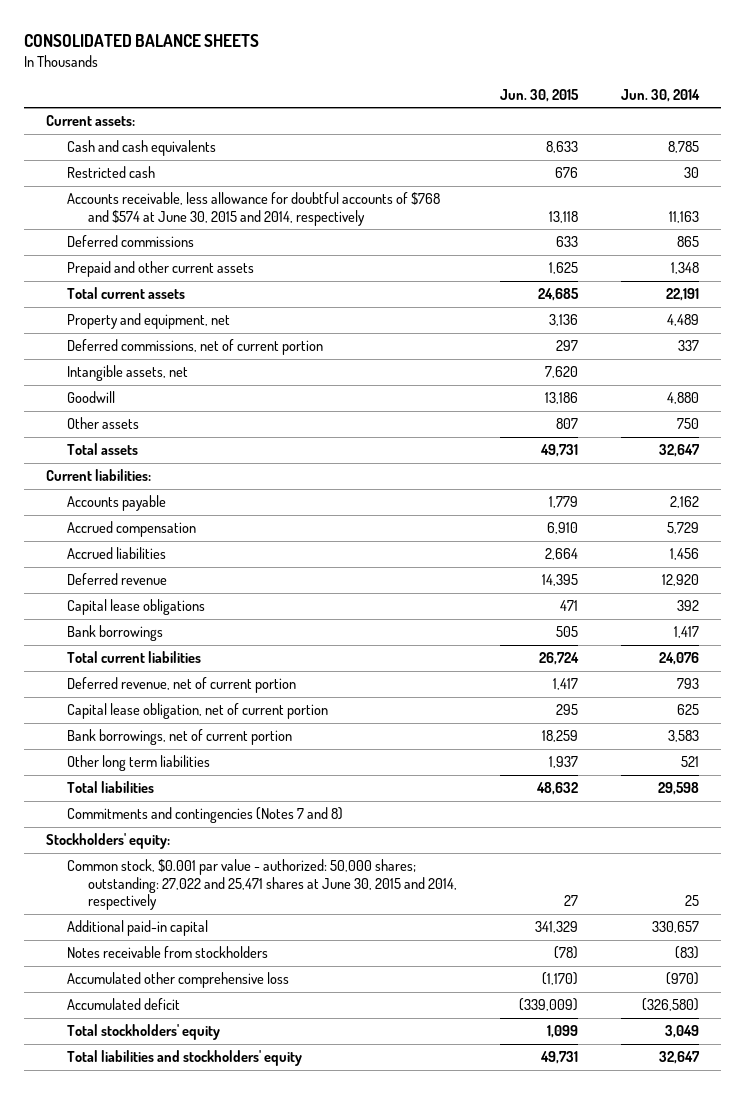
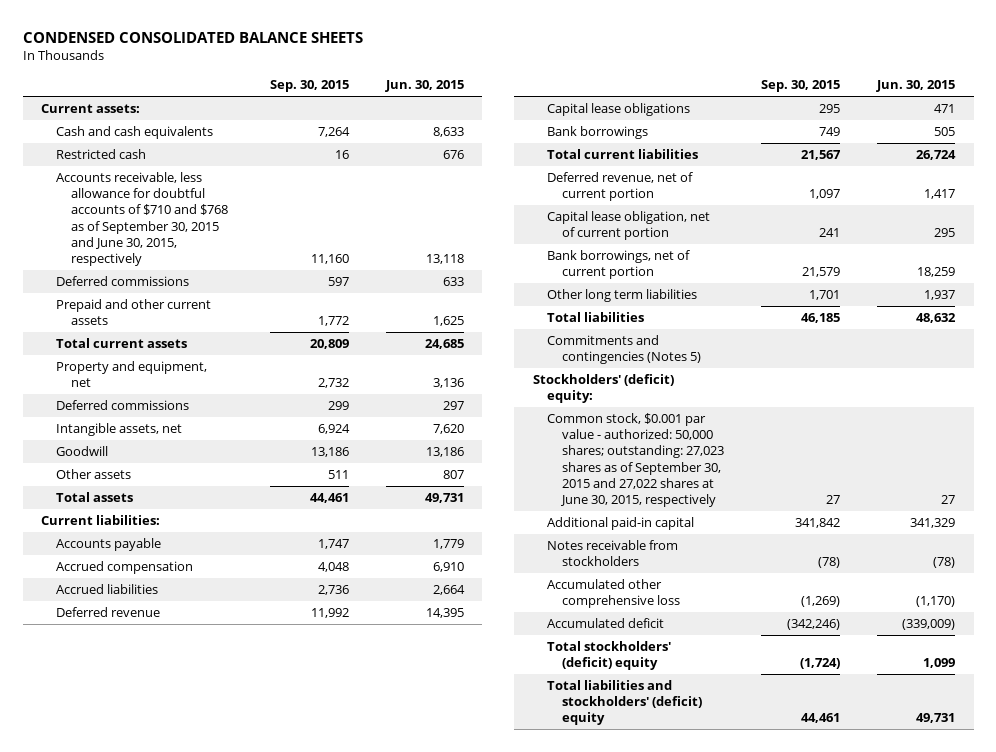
- CONSOLIDATED BALANCE SHEETS
+ CONDENSED CONSOLIDATED BALANCE SHEETS
- | Jun. 30, 2015 | Jun. 30, 2014
+ | Sep. 30, 2015 | Jun. 30, 2015
- Accounts receivable, less allowance for doubtful accounts of $768 and $574 at June 30, 2015 and 2014, respectively | 13,118 | 11,163
+ Accounts receivable, less allowance for doubtful accounts of $710 and $768 as of September 30, 2015 and June 30, 2015, respectively | 11,160 | 13,118
- Deferred commissions, net of current portion | 297 | 337
+ Deferred commissions | 299 | 297
- Commitments and contingencies (Notes 7 and 8)
- Stockholders' equity:
- Common stock, $0.001 par value - authorized: 50,000 shares; outstanding: 27,022 and 25,471 shares at June 30, 2015 and 2014, respectively | 27 | 25
+ Commitments and contingencies (Notes 5)
+ Stockholders' (deficit) equity:
+ Common stock, $0.001 par value - authorized: 50,000 shares; outstanding: 27,023 shares as of September 30, 2015 and 27,022 shares at June 30, 2015, respectively | 27 | 27
- Total stockholders' equity | 1,099 | 3,049
- Total liabilities and stockholders' equity | 49,731 | 32,647
+ Total stockholders' (deficit) equity | (1,724) | 1,099
+ Total liabilities and stockholders' (deficit) equity | 44,461 | 49,731

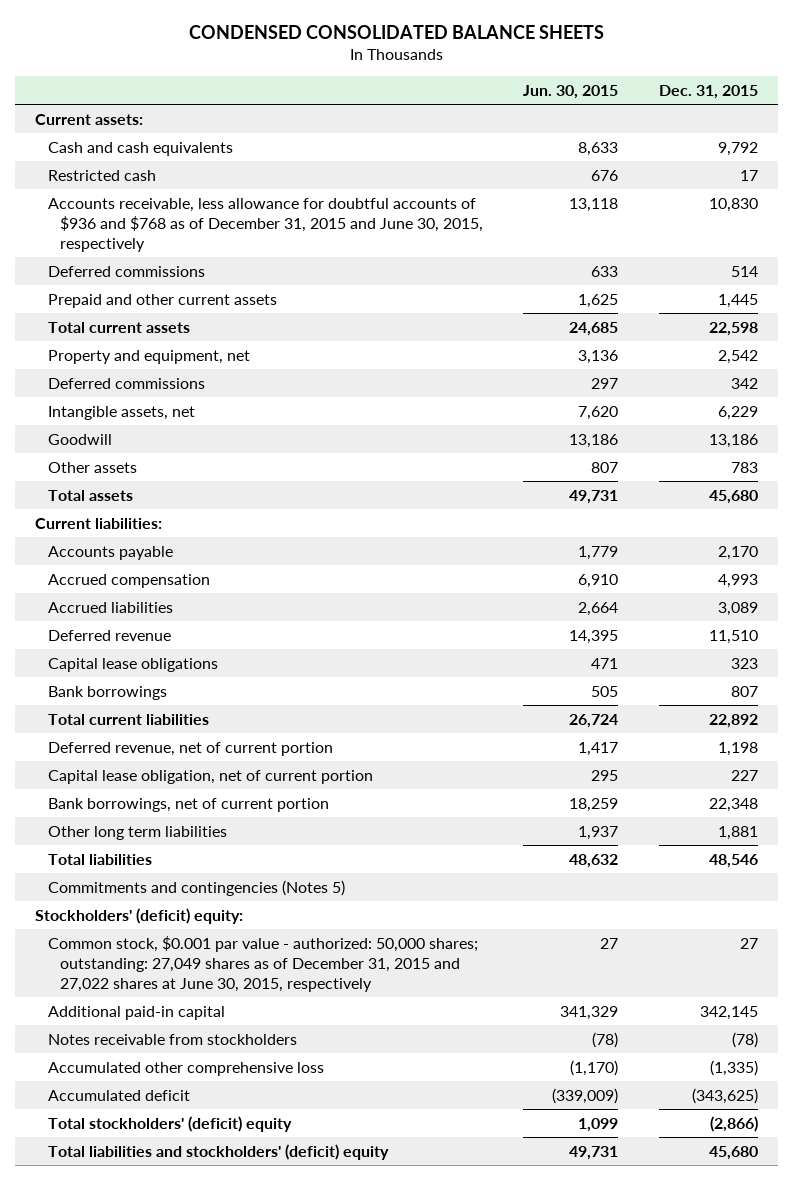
- | Sep. 30, 2015 | Jun. 30, 2015
+ | Jun. 30, 2015 | Dec. 31, 2015
- Accounts receivable, less allowance for doubtful accounts of $710 and $768 as of September 30, 2015 and June 30, 2015, respectively | 11,160 | 13,118
+ Accounts receivable, less allowance for doubtful accounts of $936 and $768 as of December 31, 2015 and June 30, 2015, respectively | 13,118 | 10,830
- Common stock, $0.001 par value - authorized: 50,000 shares; outstanding: 27,023 shares as of September 30, 2015 and 27,022 shares at June 30, 2015, respectively | 27 | 27
+ Common stock, $0.001 par value - authorized: 50,000 shares; outstanding: 27,049 shares as of December 31, 2015 and 27,022 shares at June 30, 2015, respectively | 27 | 27

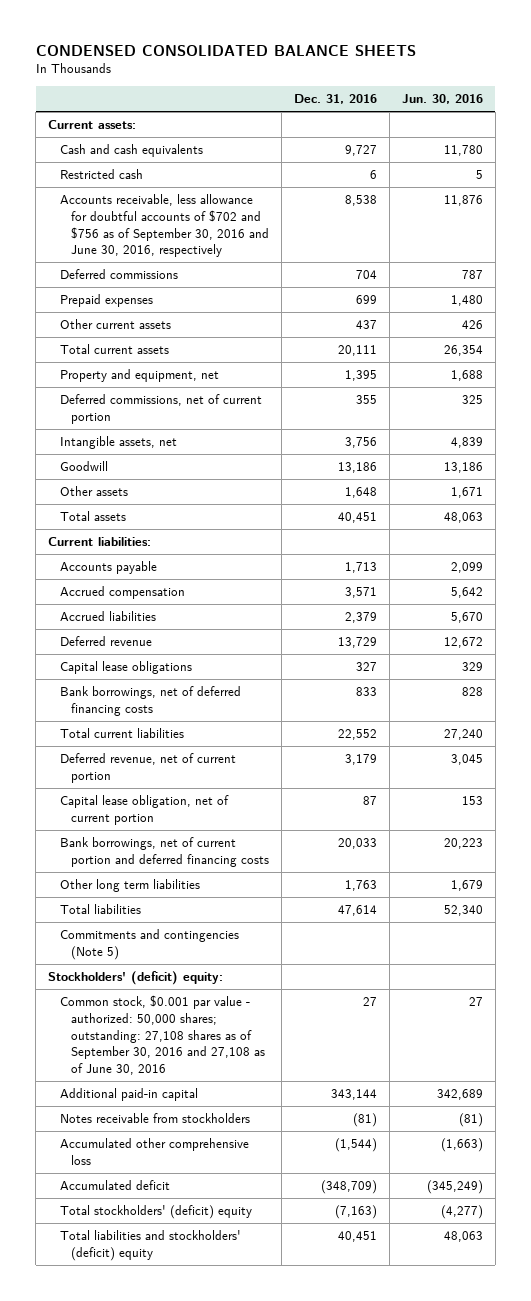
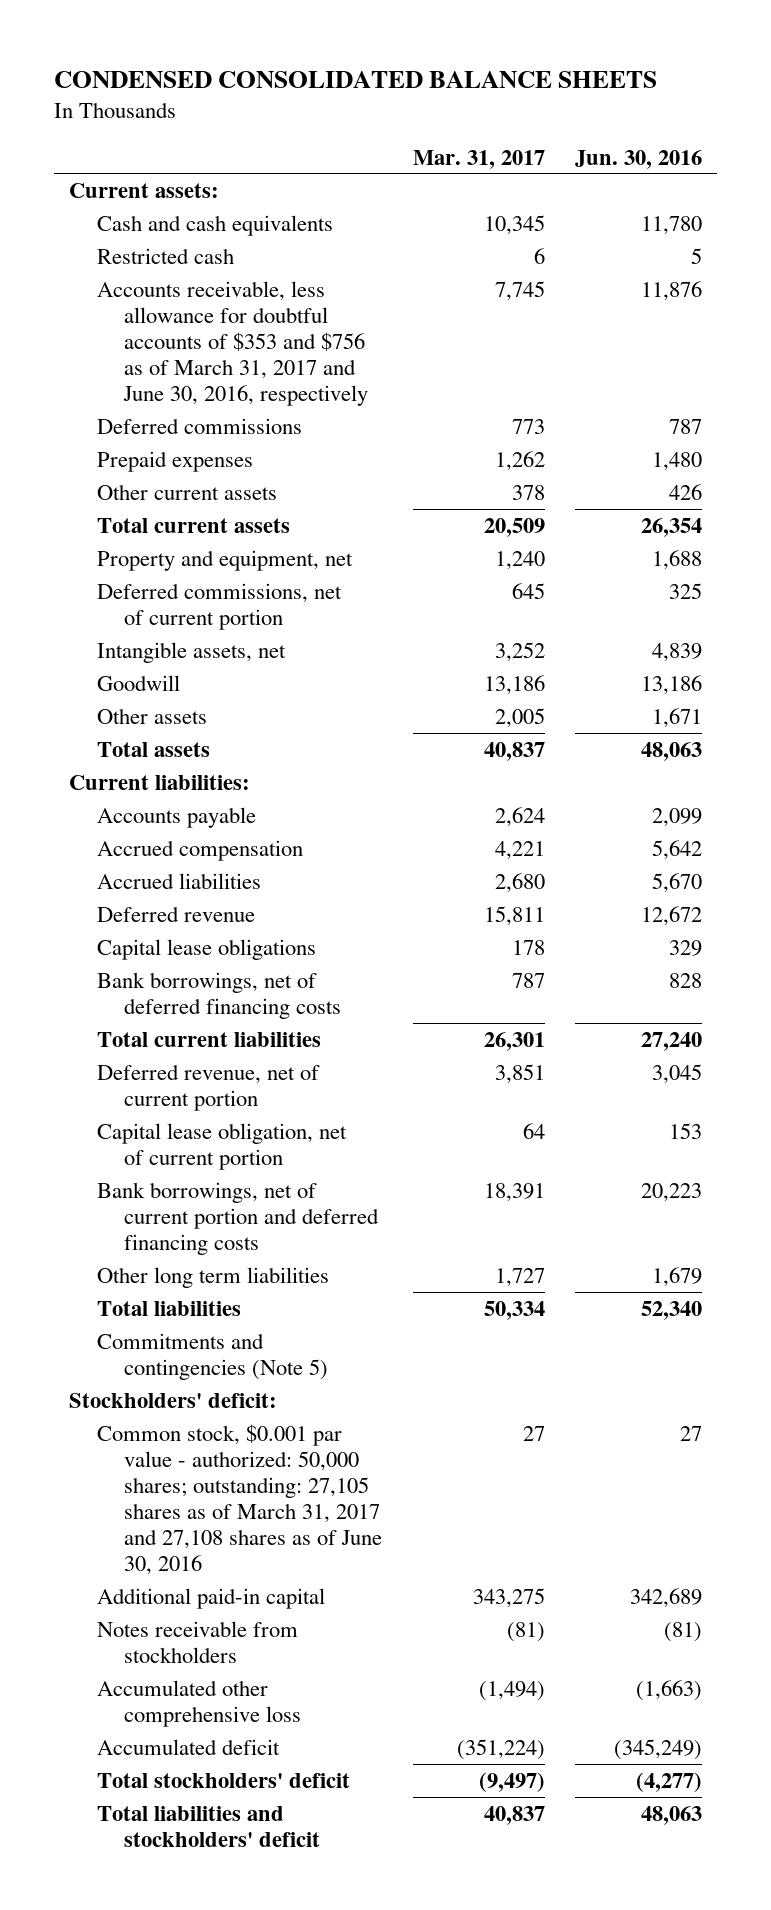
- | Dec. 31, 2016 | Jun. 30, 2016
+ | Mar. 31, 2017 | Jun. 30, 2016
- Accounts receivable, less allowance for doubtful accounts of $702 and $756 as of September 30, 2016 and June 30, 2016, respectively | 8,538 | 11,876
+ Accounts receivable, less allowance for doubtful accounts of $353 and $756 as of March 31, 2017 and June 30, 2016, respectively | 7,745 | 11,876
- Stockholders' (deficit) equity:
- Common stock, $0.001 par value - authorized: 50,000 shares; outstanding: 27,108 shares as of September 30, 2016 and 27,108 as of June 30, 2016 | 27 | 27
+ Stockholders' deficit:
+ Common stock, $0.001 par value - authorized: 50,000 shares; outstanding: 27,105 shares as of March 31, 2017 and 27,108 shares as of June 30, 2016 | 27 | 27
- Total stockholders' (deficit) equity | (7,163) | (4,277)
- Total liabilities and stockholders' (deficit) equity | 40,451 | 48,063
+ Total stockholders' deficit | (9,497) | (4,277)
+ Total liabilities and stockholders' deficit | 40,837 | 48,063

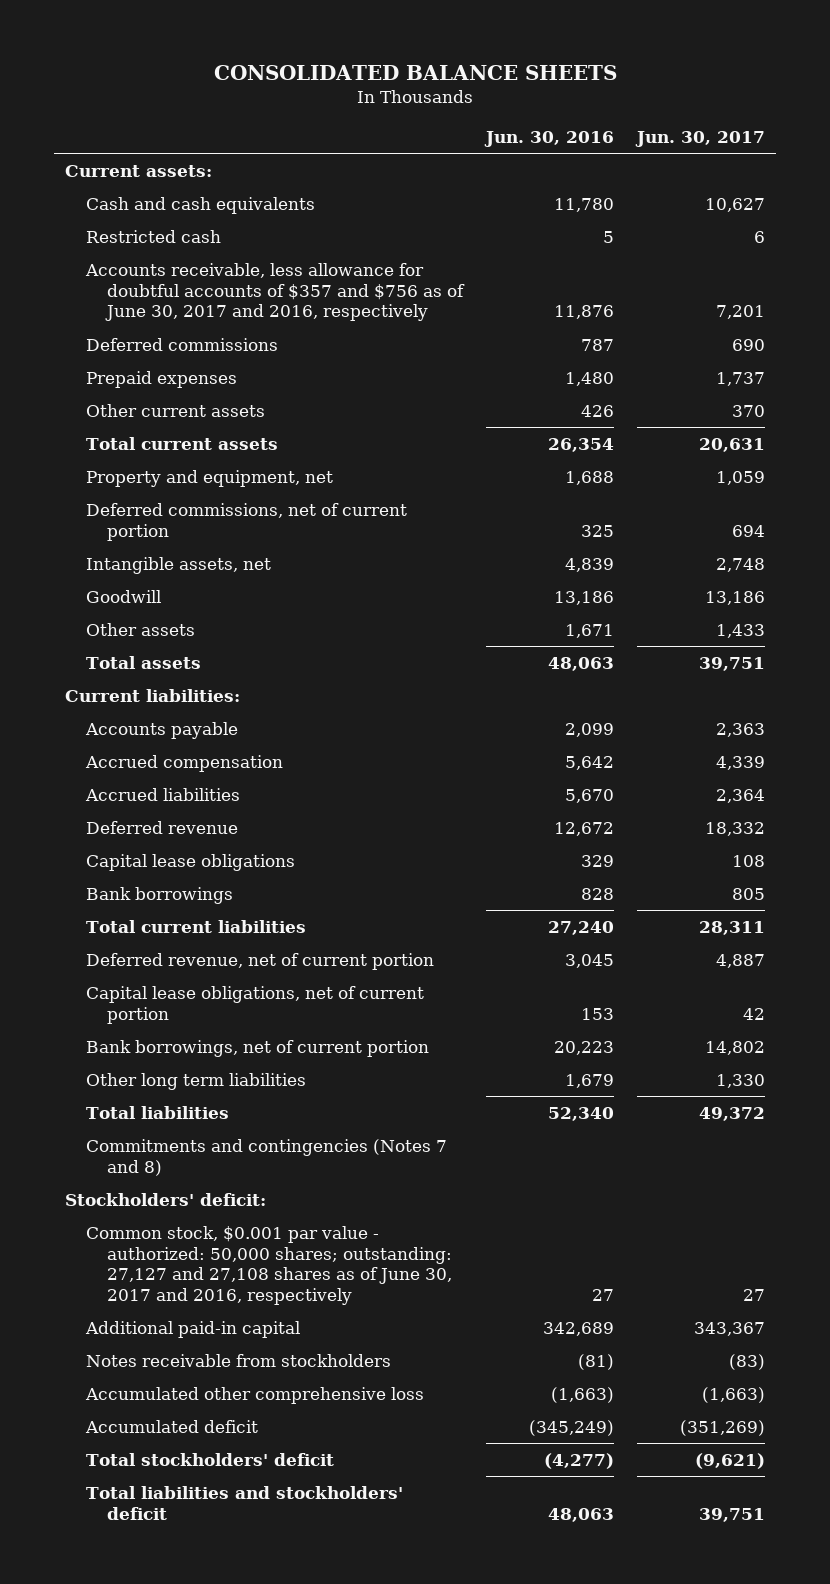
- CONDENSED CONSOLIDATED BALANCE SHEETS
+ CONSOLIDATED BALANCE SHEETS
- | Mar. 31, 2017 | Jun. 30, 2016
+ | Jun. 30, 2016 | Jun. 30, 2017
- Accounts receivable, less allowance for doubtful accounts of $353 and $756 as of March 31, 2017 and June 30, 2016, respectively | 7,745 | 11,876
+ Accounts receivable, less allowance for doubtful accounts of $357 and $756 as of June 30, 2017 and 2016, respectively | 11,876 | 7,201
- Bank borrowings, net of deferred financing costs | 787 | 828
+ Bank borrowings | 828 | 805
- Capital lease obligation, net of current portion | 64 | 153
- Bank borrowings, net of current portion and deferred financing costs | 18,391 | 20,223
+ Capital lease obligations, net of current portion | 153 | 42
+ Bank borrowings, net of current portion | 20,223 | 14,802
- Commitments and contingencies (Note 5)
+ Commitments and contingencies (Notes 7 and 8)
- Common stock, $0.001 par value - authorized: 50,000 shares; outstanding: 27,105 shares as of March 31, 2017 and 27,108 shares as of June 30, 2016 | 27 | 27
+ Common stock, $0.001 par value - authorized: 50,000 shares; outstanding: 27,127 and 27,108 shares as of June 30, 2017 and 2016, respectively | 27 | 27

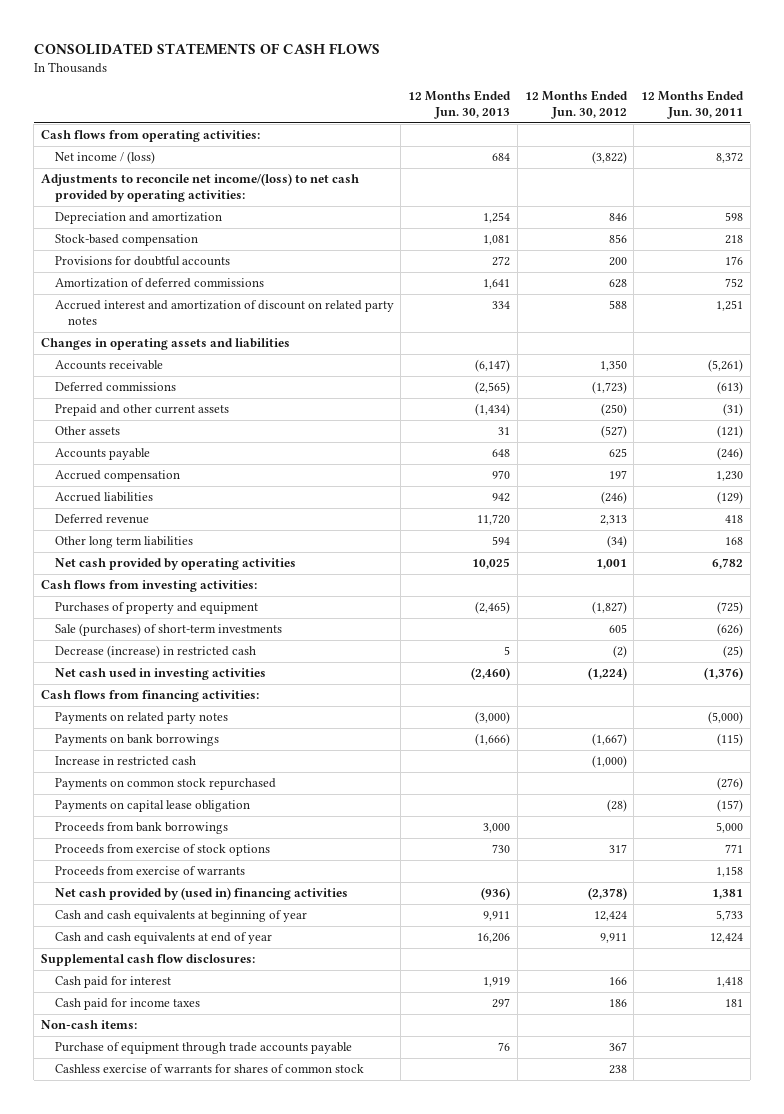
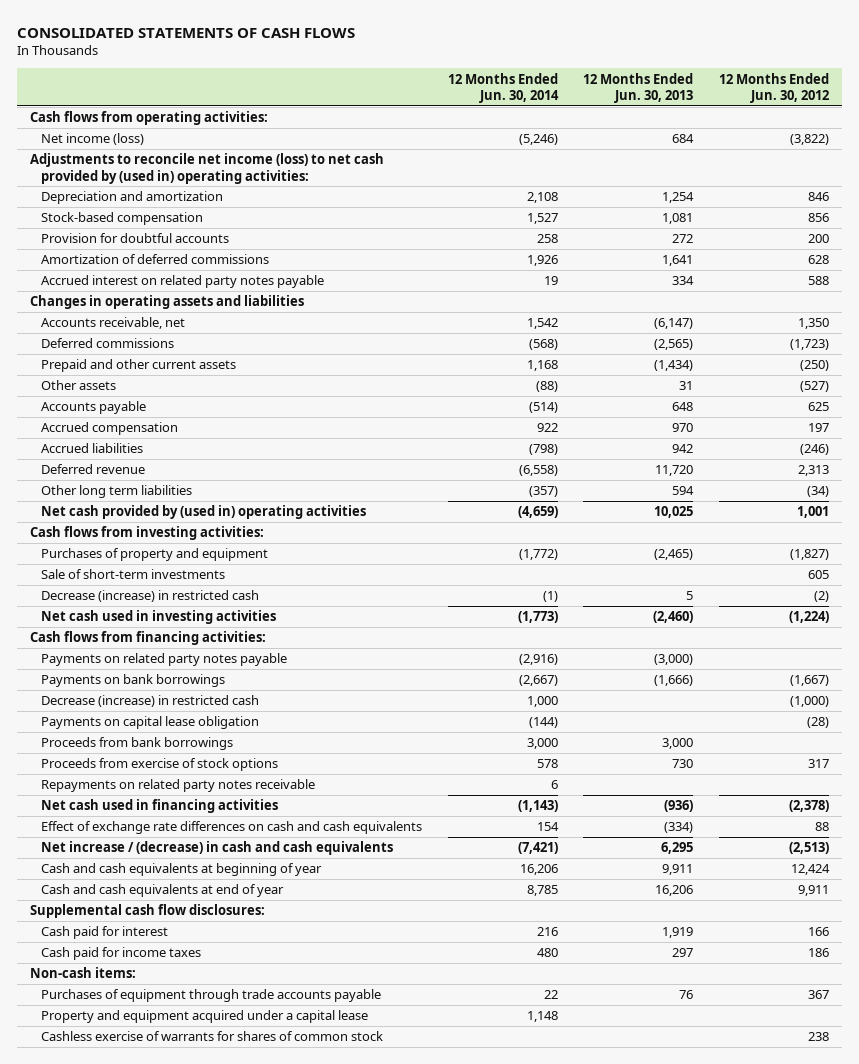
- | 12 Months Ended Jun. 30, 2013 | 12 Months Ended Jun. 30, 2012 | 12 Months Ended Jun. 30, 2011
+ | 12 Months Ended Jun. 30, 2014 | 12 Months Ended Jun. 30, 2013 | 12 Months Ended Jun. 30, 2012
- Net income / (loss) | 684 | (3,822) | 8,372
- Adjustments to reconcile net income/(loss) to net cash provided by operating activities:
+ Net income (loss) | (5,246) | 684 | (3,822)
+ Adjustments to reconcile net income (loss) to net cash provided by (used in) operating activities:
- Provisions for doubtful accounts | 272 | 200 | 176
+ Provision for doubtful accounts | 258 | 272 | 200
- Accrued interest and amortization of discount on related party notes | 334 | 588 | 1,251
+ Accrued interest on related party notes payable | 19 | 334 | 588
- Accounts receivable | (6,147) | 1,350 | (5,261)
+ Accounts receivable, net | 1,542 | (6,147) | 1,350
- Net cash provided by operating activities | 10,025 | 1,001 | 6,782
+ Net cash provided by (used in) operating activities | (4,659) | 10,025 | 1,001
- Sale (purchases) of short-term investments | | 605 | (626)
+ Sale of short-term investments | | | 605
- Payments on related party notes | (3,000) | | (5,000)
+ Payments on related party notes payable | (2,916) | (3,000) |
- Increase in restricted cash | | (1,000) |
- Payments on common stock repurchased | | | (276)
+ Decrease (increase) in restricted cash | 1,000 | | (1,000)
- Proceeds from exercise of warrants | | | 1,158
- Net cash provided by (used in) financing activities | (936) | (2,378) | 1,381
+ Repayments on related party notes receivable | 6 | |
+ Net cash used in financing activities | (1,143) | (936) | (2,378)
+ Effect of exchange rate differences on cash and cash equivalents | 154 | (334) | 88
+ Net increase / (decrease) in cash and cash equivalents | (7,421) | 6,295 | (2,513)
- Purchase of equipment through trade accounts payable | 76 | 367 |
+ Purchases of equipment through trade accounts payable | 22 | 76 | 367
+ Property and equipment acquired under a capital lease | 1,148 | |

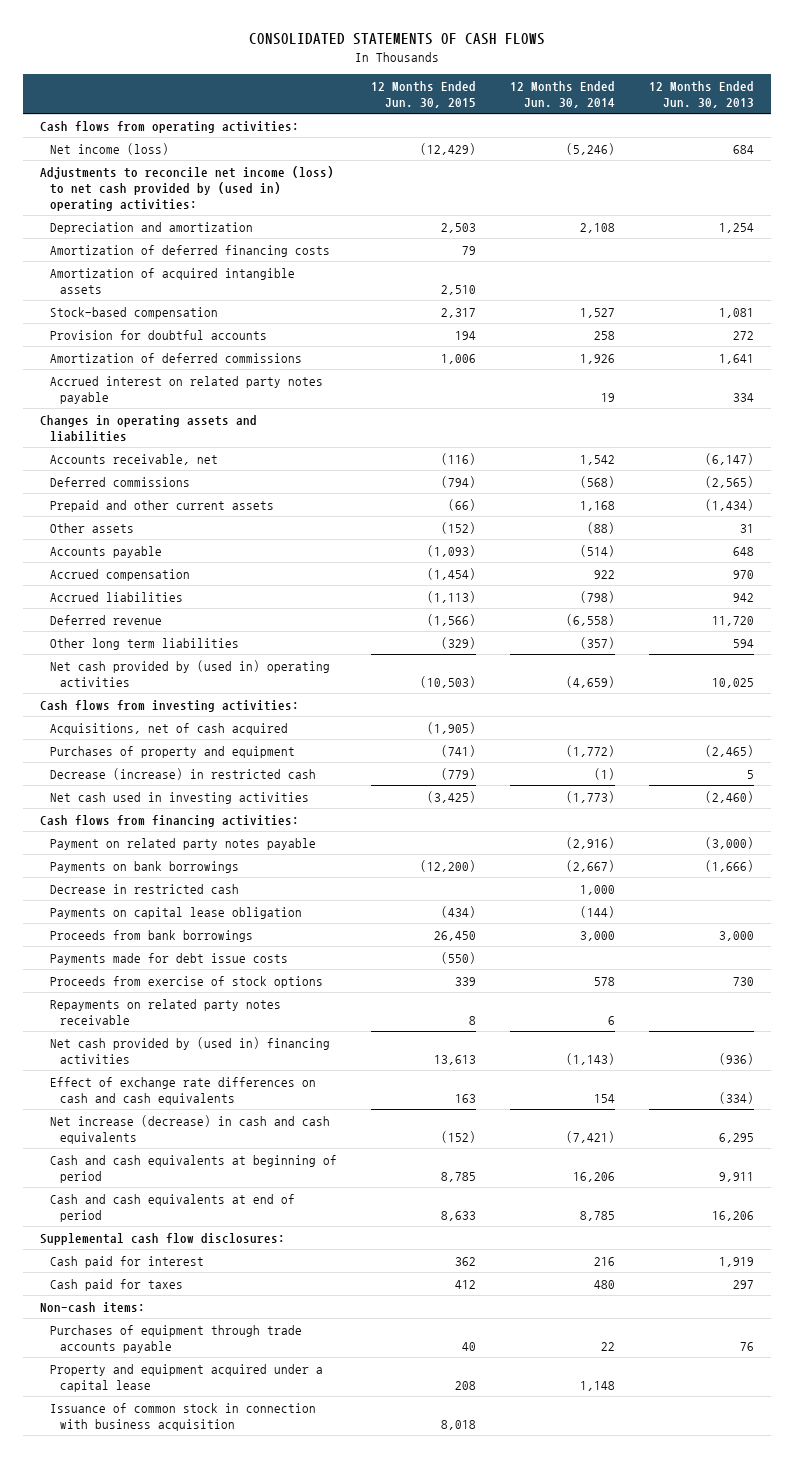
- | 12 Months Ended Jun. 30, 2014 | 12 Months Ended Jun. 30, 2013 | 12 Months Ended Jun. 30, 2012
+ | 12 Months Ended Jun. 30, 2015 | 12 Months Ended Jun. 30, 2014 | 12 Months Ended Jun. 30, 2013
+ Amortization of deferred financing costs | 79 | |
+ Amortization of acquired intangible assets | 2,510 | |
+ Acquisitions, net of cash acquired | (1,905) | |
- Sale of short-term investments | | | 605
- Payments on related party notes payable | (2,916) | (3,000) |
+ Payment on related party notes payable | | (2,916) | (3,000)
- Decrease (increase) in restricted cash | 1,000 | | (1,000)
+ Decrease in restricted cash | | 1,000 |
+ Payments made for debt issue costs | (550) | |
- Net cash used in financing activities | (1,143) | (936) | (2,378)
+ Net cash provided by (used in) financing activities | 13,613 | (1,143) | (936)
- Net increase / (decrease) in cash and cash equivalents | (7,421) | 6,295 | (2,513)
- Cash and cash equivalents at beginning of year | 16,206 | 9,911 | 12,424
- Cash and cash equivalents at end of year | 8,785 | 16,206 | 9,911
+ Net increase (decrease) in cash and cash equivalents | (152) | (7,421) | 6,295
+ Cash and cash equivalents at beginning of period | 8,785 | 16,206 | 9,911
+ Cash and cash equivalents at end of period | 8,633 | 8,785 | 16,206
- Cash paid for income taxes | 480 | 297 | 186
+ Cash paid for taxes | 412 | 480 | 297
- Cashless exercise of warrants for shares of common stock | | | 238
+ Issuance of common stock in connection with business acquisition | 8,018 | |

